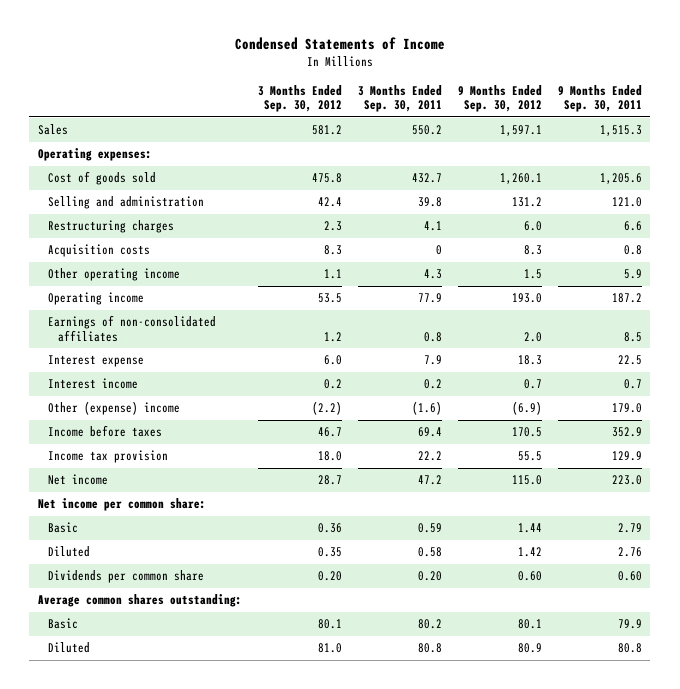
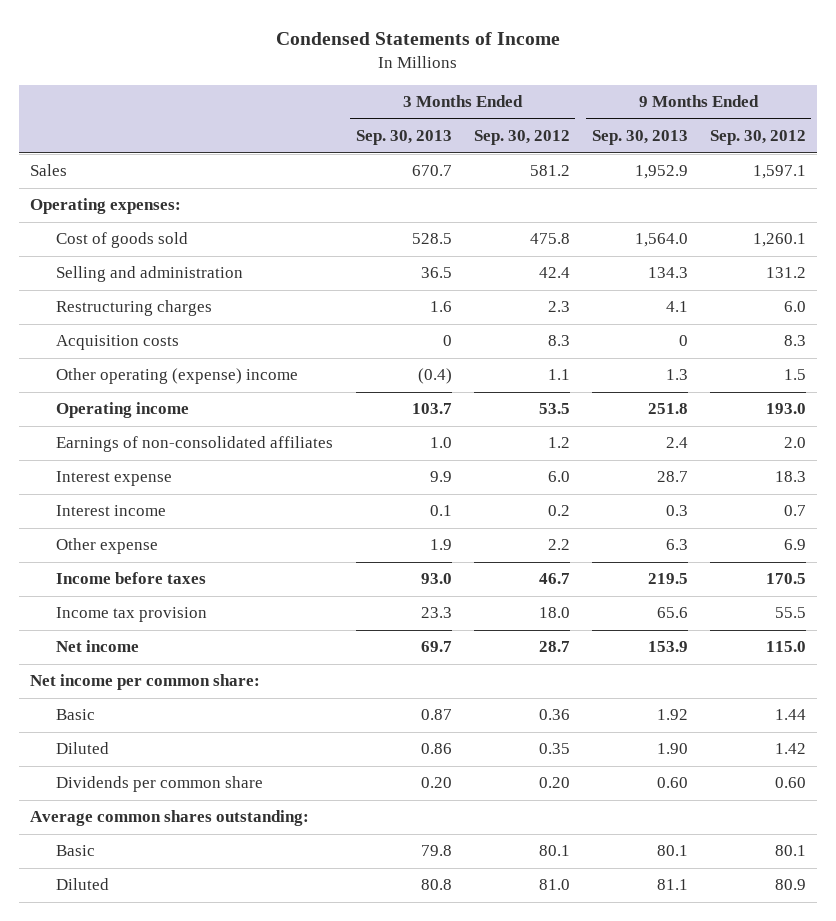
- | 3 Months Ended Sep. 30, 2012 | 3 Months Ended Sep. 30, 2011 | 9 Months Ended Sep. 30, 2012 | 9 Months Ended Sep. 30, 2011
+ | 3 Months Ended Sep. 30, 2013 | 3 Months Ended Sep. 30, 2012 | 9 Months Ended Sep. 30, 2013 | 9 Months Ended Sep. 30, 2012
- Other operating income | 1.1 | 4.3 | 1.5 | 5.9
+ Other operating (expense) income | (0.4) | 1.1 | 1.3 | 1.5
- Other (expense) income | (2.2) | (1.6) | (6.9) | 179.0
+ Other expense | 1.9 | 2.2 | 6.3 | 6.9

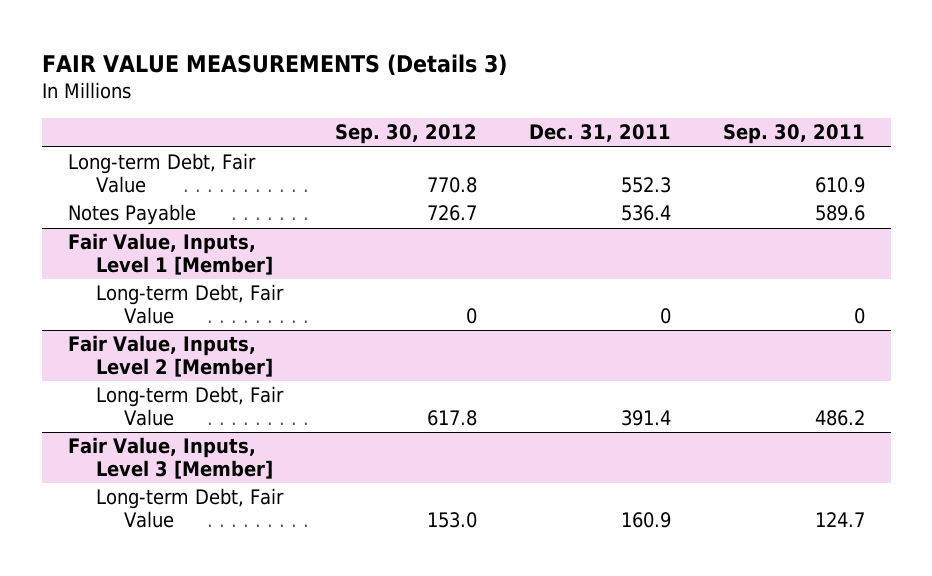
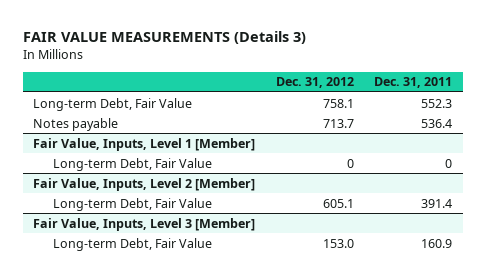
- | Sep. 30, 2012 | Dec. 31, 2011 | Sep. 30, 2011
+ | Dec. 31, 2012 | Dec. 31, 2011
- Notes Payable | 726.7 | 536.4 | 589.6
+ Notes payable | 713.7 | 536.4

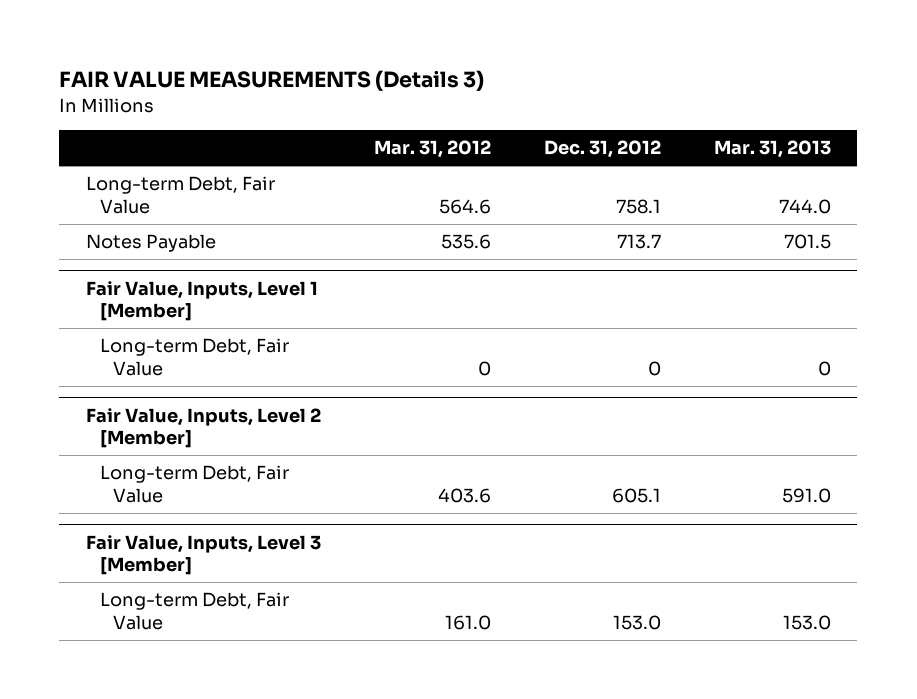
- | Dec. 31, 2012 | Dec. 31, 2011
+ | Mar. 31, 2012 | Dec. 31, 2012 | Mar. 31, 2013
- Notes payable | 713.7 | 536.4
+ Notes Payable | 535.6 | 713.7 | 701.5

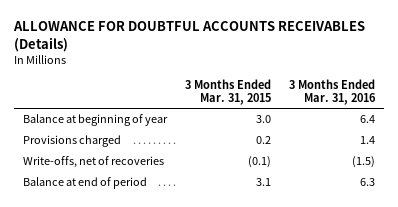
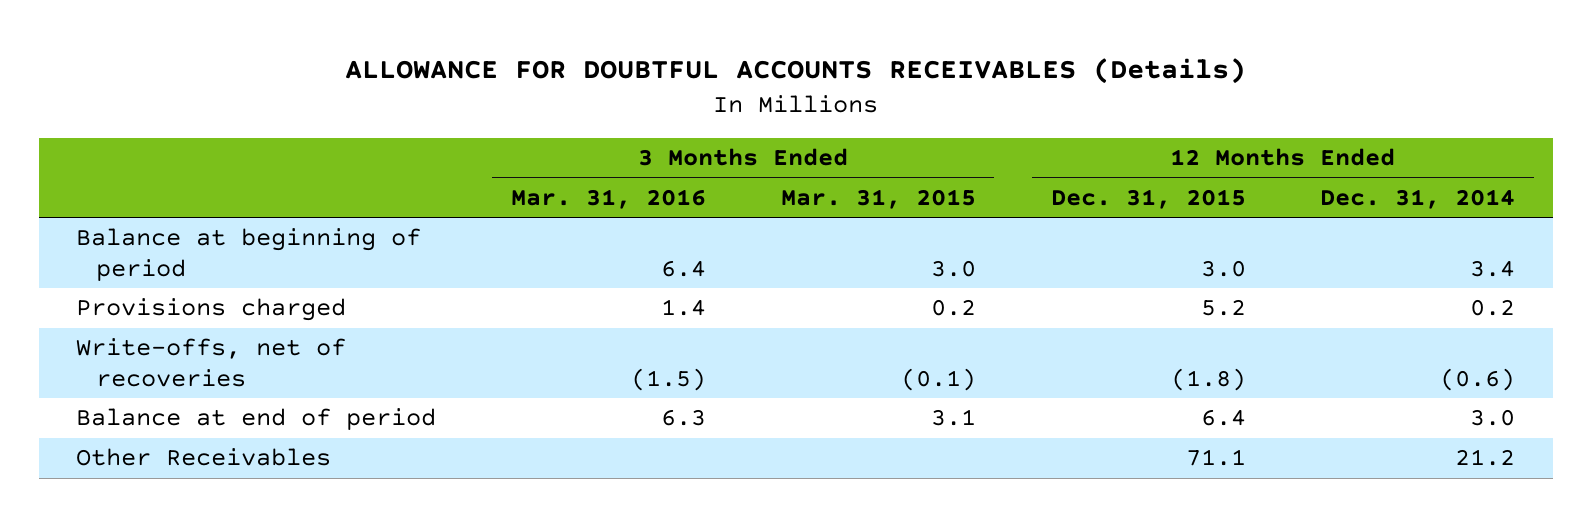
- | 3 Months Ended Mar. 31, 2015 | 3 Months Ended Mar. 31, 2016
+ | 3 Months Ended Mar. 31, 2016 | 3 Months Ended Mar. 31, 2015 | 12 Months Ended Dec. 31, 2015 | 12 Months Ended Dec. 31, 2014
- Balance at beginning of year | 3.0 | 6.4
+ Balance at beginning of period | 6.4 | 3.0 | 3.0 | 3.4
+ Other Receivables | | | 71.1 | 21.2

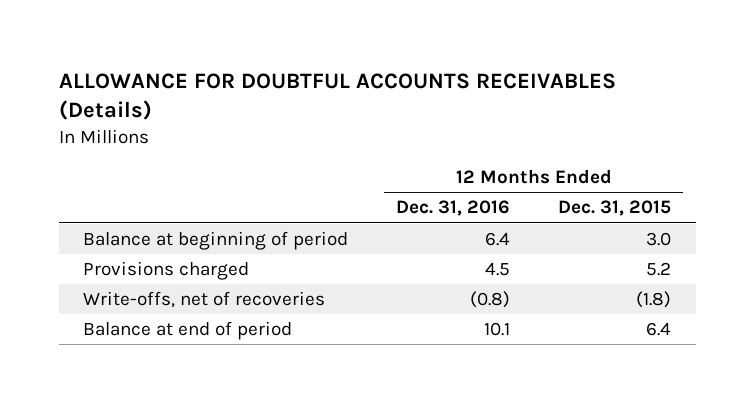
- | 3 Months Ended Mar. 31, 2016 | 3 Months Ended Mar. 31, 2015 | 12 Months Ended Dec. 31, 2015 | 12 Months Ended Dec. 31, 2014
+ | 12 Months Ended Dec. 31, 2016 | 12 Months Ended Dec. 31, 2015
- Other Receivables | | | 71.1 | 21.2

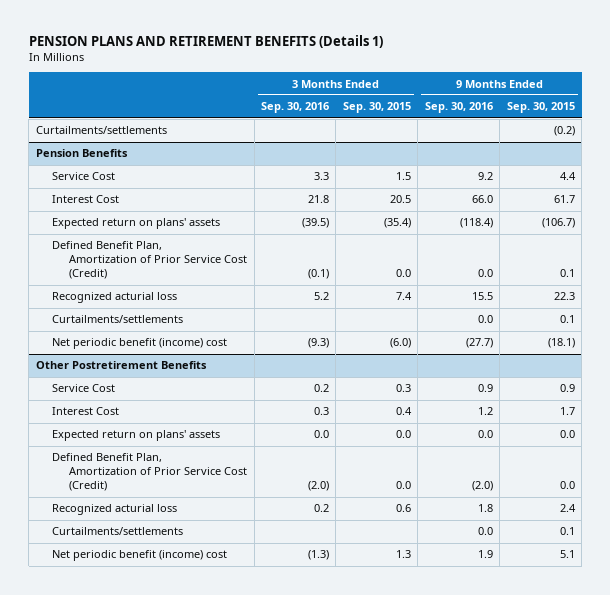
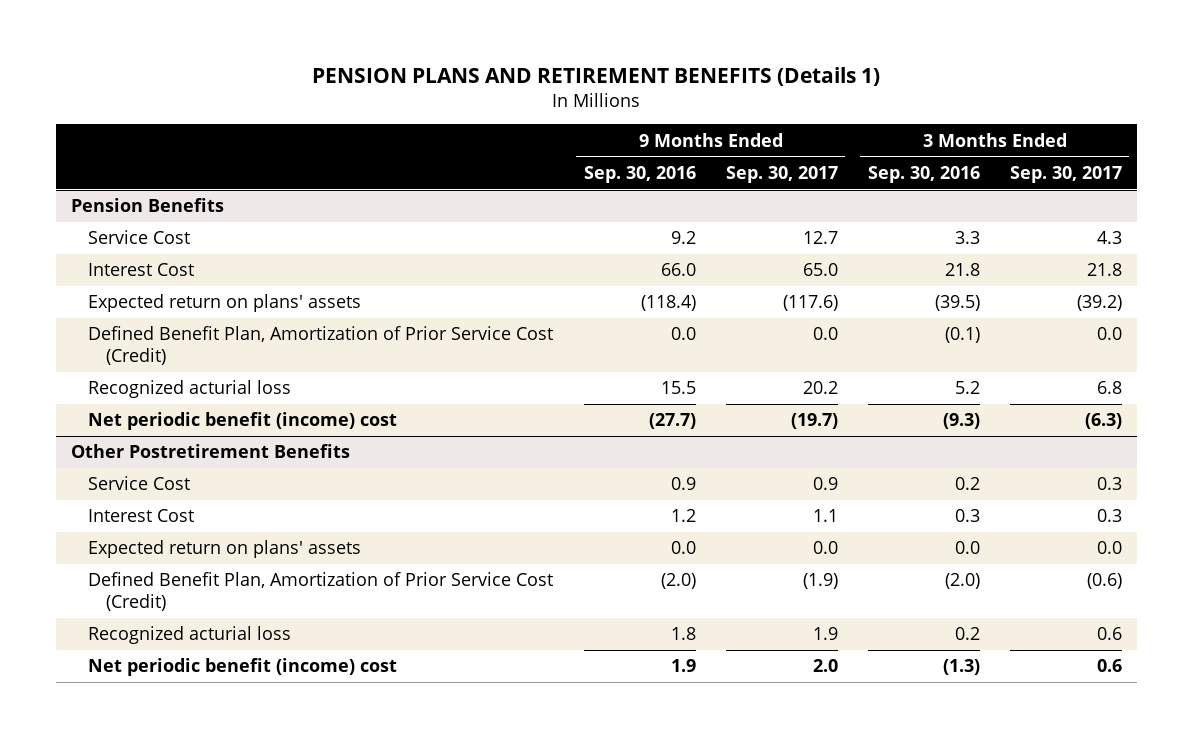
- | 3 Months Ended Sep. 30, 2016 | 3 Months Ended Sep. 30, 2015 | 9 Months Ended Sep. 30, 2016 | 9 Months Ended Sep. 30, 2015
+ | 9 Months Ended Sep. 30, 2016 | 9 Months Ended Sep. 30, 2017 | 3 Months Ended Sep. 30, 2016 | 3 Months Ended Sep. 30, 2017
- Curtailments/settlements | | | | (0.2)
@ Pension Benefits
- Curtailments/settlements | | | 0.0 | 0.1
@ Other Postretirement Benefits
- Curtailments/settlements | | | 0.0 | 0.1

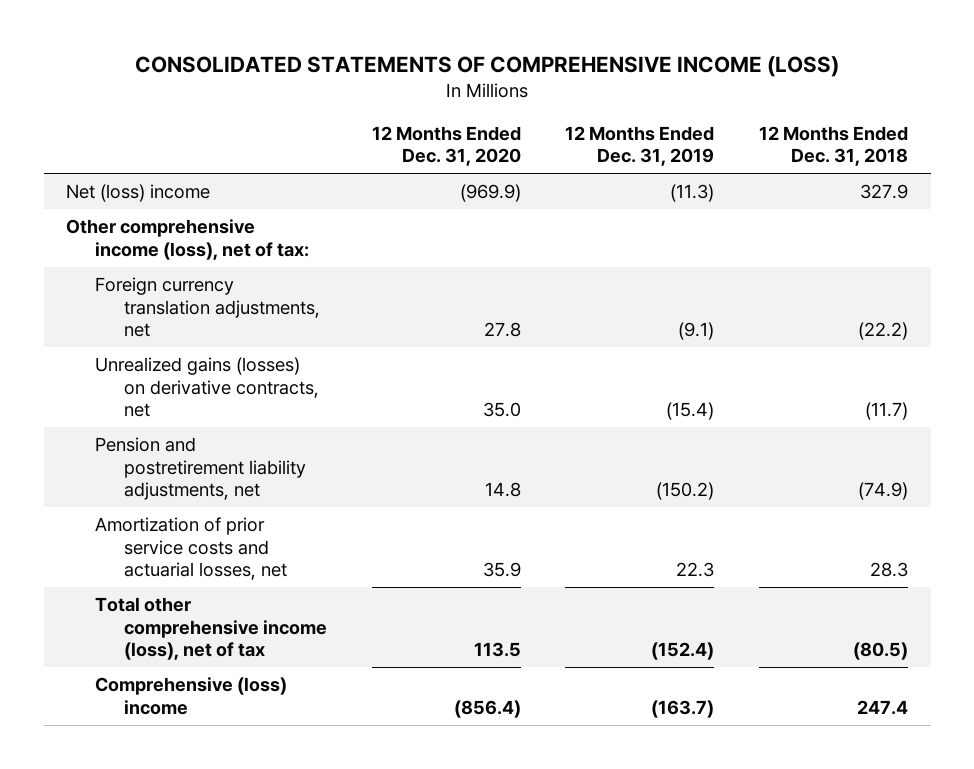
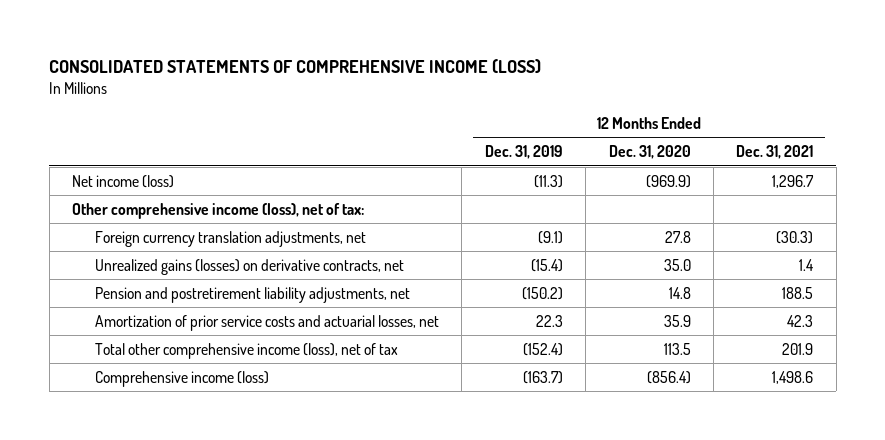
- | 12 Months Ended Dec. 31, 2020 | 12 Months Ended Dec. 31, 2019 | 12 Months Ended Dec. 31, 2018
+ | 12 Months Ended Dec. 31, 2019 | 12 Months Ended Dec. 31, 2020 | 12 Months Ended Dec. 31, 2021
- Net (loss) income | (969.9) | (11.3) | 327.9
+ Net income (loss) | (11.3) | (969.9) | 1,296.7
- Comprehensive (loss) income | (856.4) | (163.7) | 247.4
+ Comprehensive income (loss) | (163.7) | (856.4) | 1,498.6

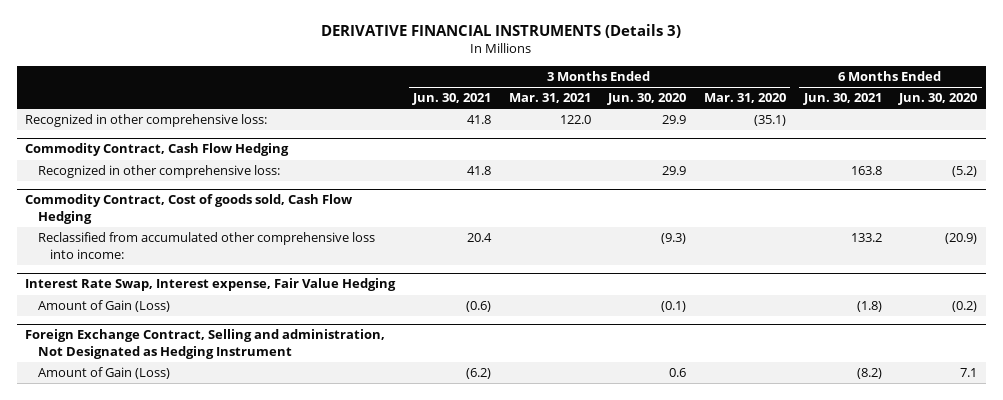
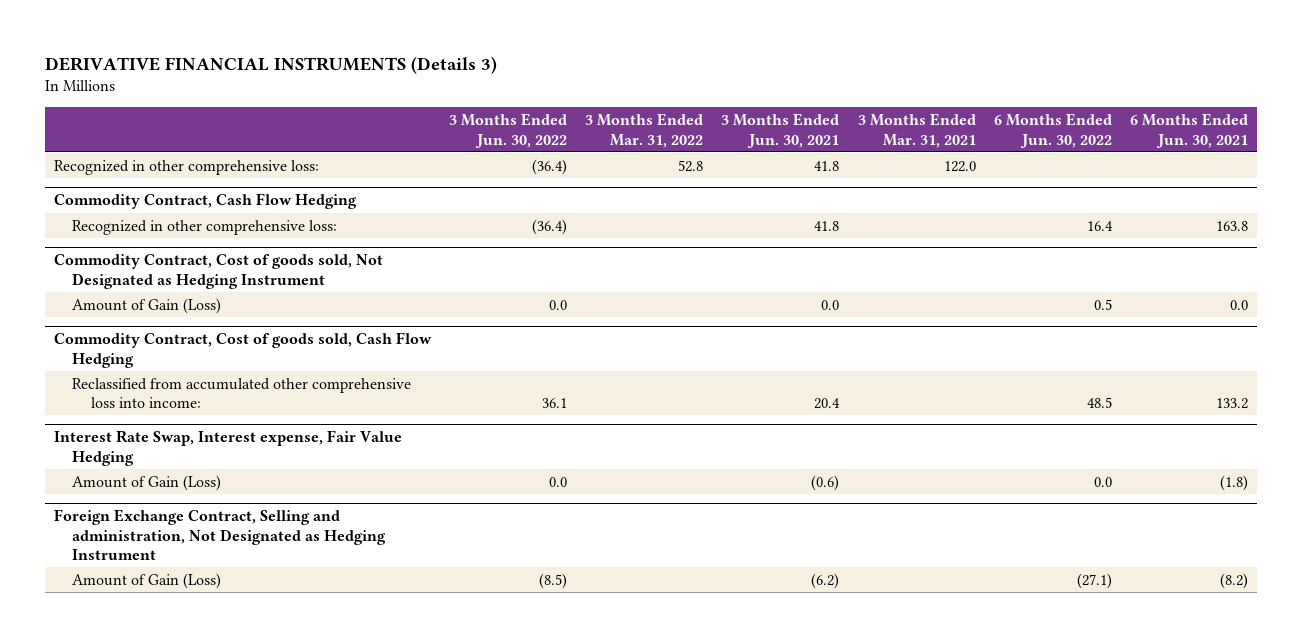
- | 3 Months Ended Jun. 30, 2021 | 3 Months Ended Mar. 31, 2021 | 3 Months Ended Jun. 30, 2020 | 3 Months Ended Mar. 31, 2020 | 6 Months Ended Jun. 30, 2021 | 6 Months Ended Jun. 30, 2020
+ | 3 Months Ended Jun. 30, 2022 | 3 Months Ended Mar. 31, 2022 | 3 Months Ended Jun. 30, 2021 | 3 Months Ended Mar. 31, 2021 | 6 Months Ended Jun. 30, 2022 | 6 Months Ended Jun. 30, 2021
+ Commodity Contract, Cost of goods sold, Not Designated as Hedging Instrument
+ Amount of Gain (Loss) | 0.0 | | 0.0 | | 0.5 | 0.0

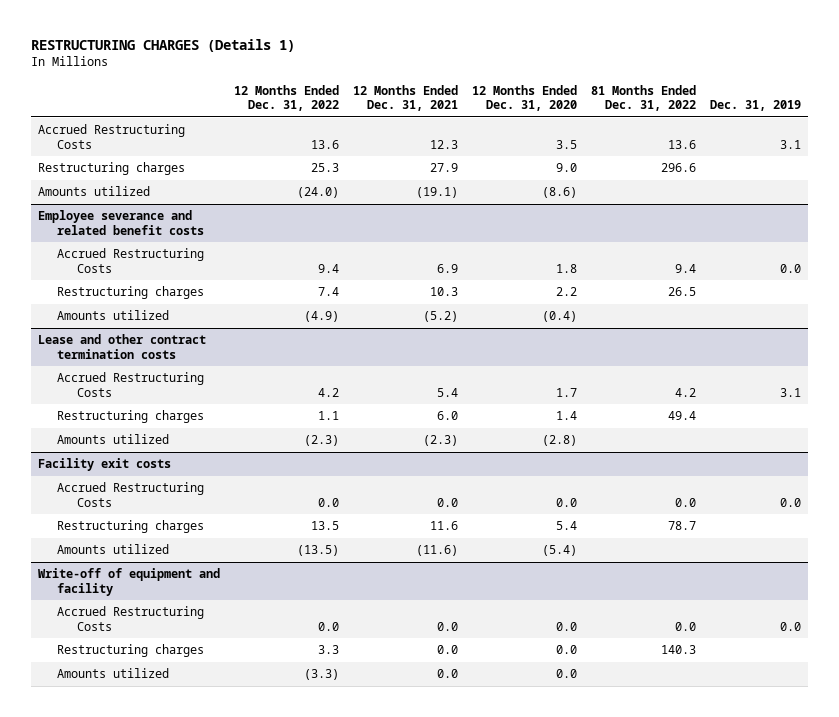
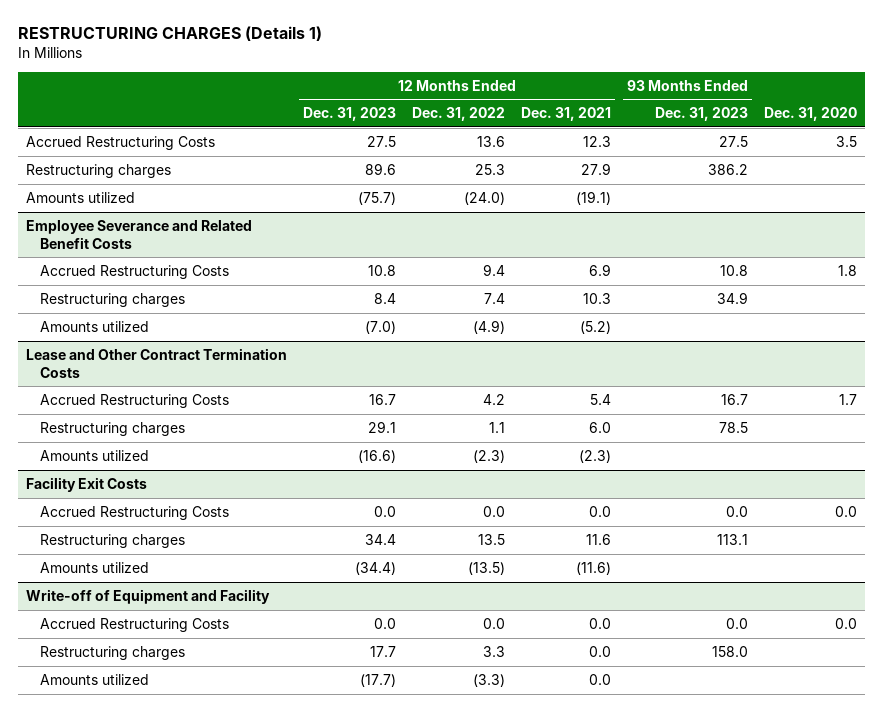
- | 12 Months Ended Dec. 31, 2022 | 12 Months Ended Dec. 31, 2021 | 12 Months Ended Dec. 31, 2020 | 81 Months Ended Dec. 31, 2022 | Dec. 31, 2019
+ | 12 Months Ended Dec. 31, 2023 | 12 Months Ended Dec. 31, 2022 | 12 Months Ended Dec. 31, 2021 | 93 Months Ended Dec. 31, 2023 | Dec. 31, 2020
- Employee severance and related benefit costs
+ Employee Severance and Related Benefit Costs
- Lease and other contract termination costs
+ Lease and Other Contract Termination Costs
- Facility exit costs
+ Facility Exit Costs
- Write-off of equipment and facility
+ Write-off of Equipment and Facility

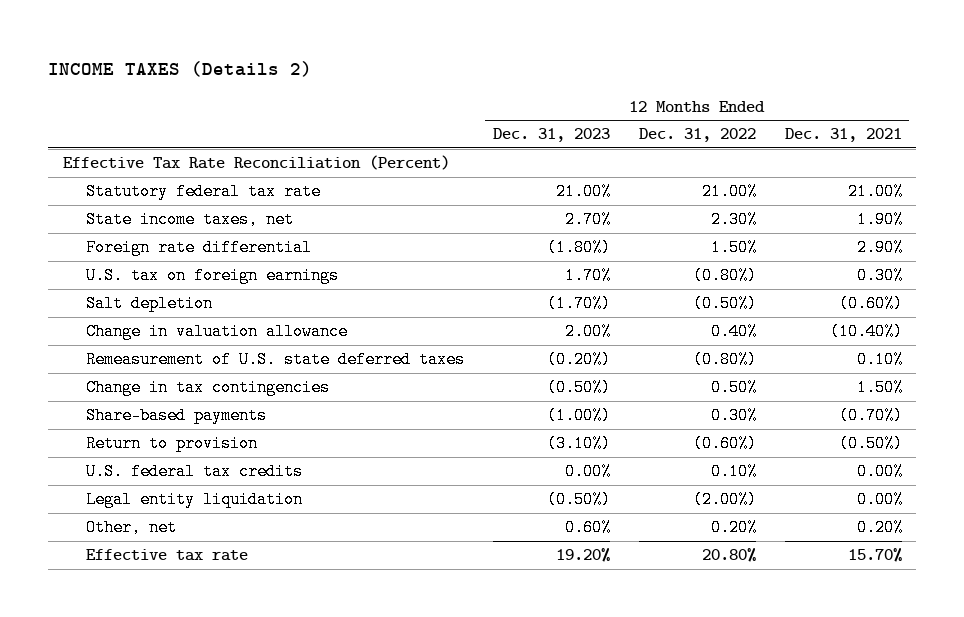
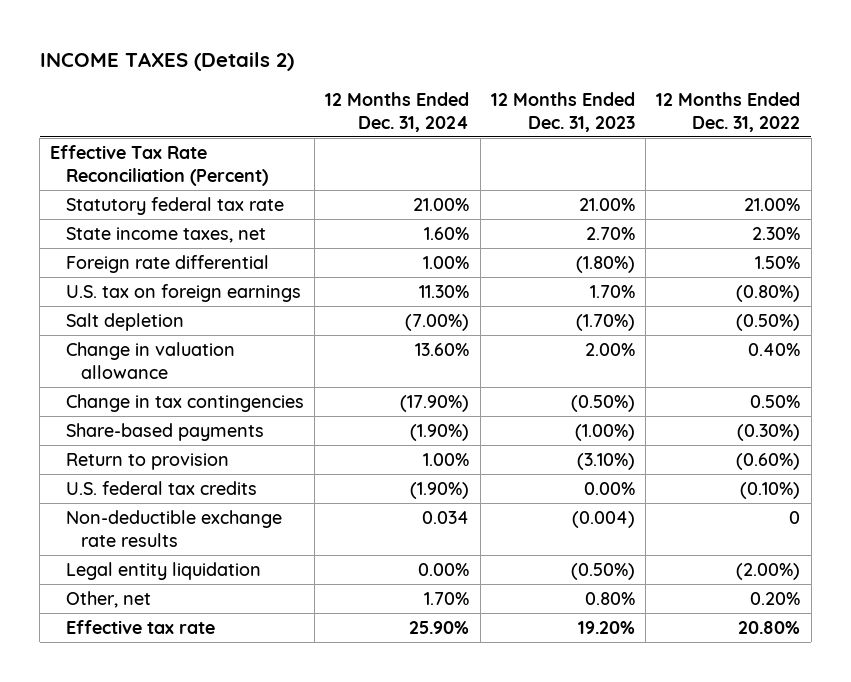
- | 12 Months Ended Dec. 31, 2023 | 12 Months Ended Dec. 31, 2022 | 12 Months Ended Dec. 31, 2021
+ | 12 Months Ended Dec. 31, 2024 | 12 Months Ended Dec. 31, 2023 | 12 Months Ended Dec. 31, 2022
- Remeasurement of U.S. state deferred taxes | (0.20%) | (0.80%) | 0.10%
- Share-based payments | (1.00%) | 0.30% | (0.70%)
+ Share-based payments | (1.90%) | (1.00%) | (0.30%)
- U.S. federal tax credits | 0.00% | 0.10% | 0.00%
+ U.S. federal tax credits | (1.90%) | 0.00% | (0.10%)
+ Non-deductible exchange rate results | 0.034 | (0.004) | 0
- Other, net | 0.60% | 0.20% | 0.20%
+ Other, net | 1.70% | 0.80% | 0.20%

